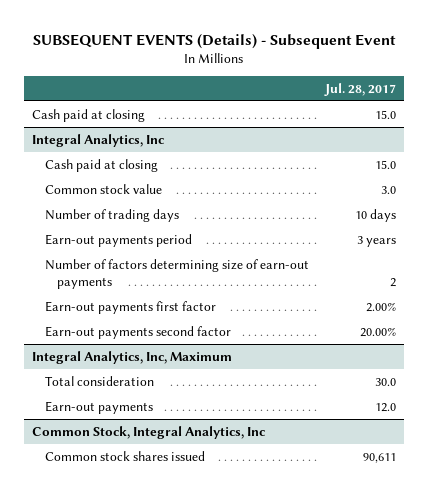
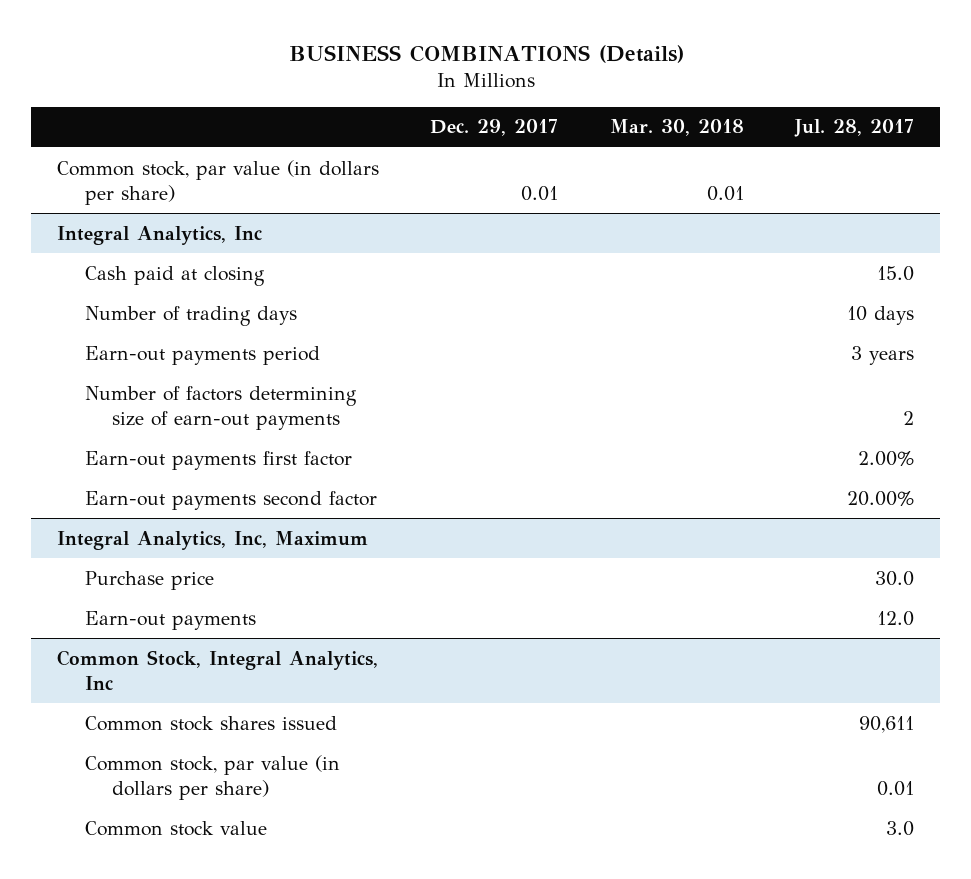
- SUBSEQUENT EVENTS (Details) - Subsequent Event
+ BUSINESS COMBINATIONS (Details)
- | Jul. 28, 2017
+ | Dec. 29, 2017 | Mar. 30, 2018 | Jul. 28, 2017
- Cash paid at closing | 15.0
+ Common stock, par value (in dollars per share) | 0.01 | 0.01 |
@ Integral Analytics, Inc
- Common stock value | 3.0
@ Integral Analytics, Inc, Maximum
- Total consideration | 30.0
+ Purchase price | | | 30.0
@ Common Stock, Integral Analytics, Inc
+ Common stock, par value (in dollars per share) | | | 0.01
+ Common stock value | | | 3.0

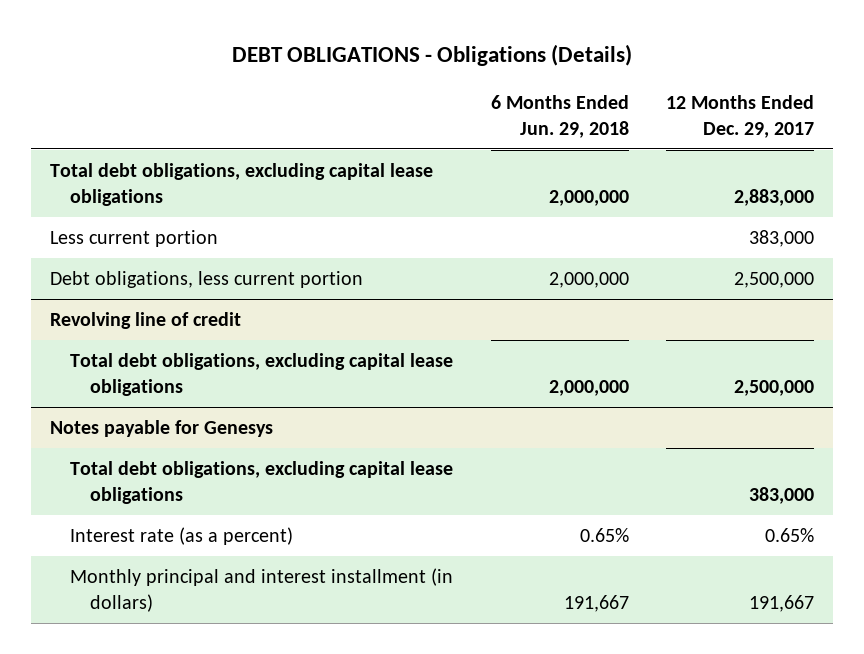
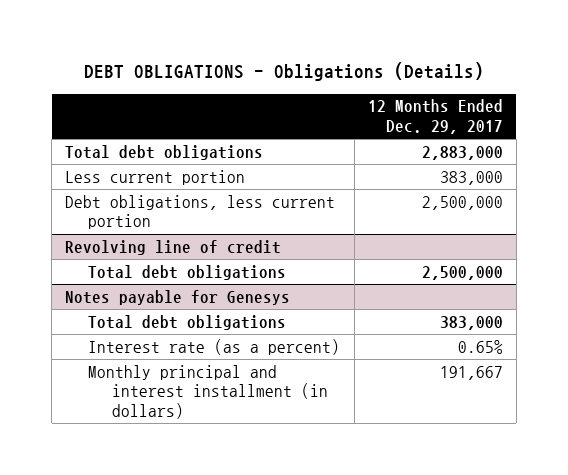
- | 6 Months Ended Jun. 29, 2018 | 12 Months Ended Dec. 29, 2017
+ | 12 Months Ended Dec. 29, 2017
- Total debt obligations, excluding capital lease obligations | 2,000,000 | 2,883,000
+ Total debt obligations | 2,883,000
@ Revolving line of credit
- Total debt obligations, excluding capital lease obligations | 2,000,000 | 2,500,000
+ Total debt obligations | 2,500,000
@ Notes payable for Genesys
- Total debt obligations, excluding capital lease obligations | | 383,000
+ Total debt obligations | 383,000

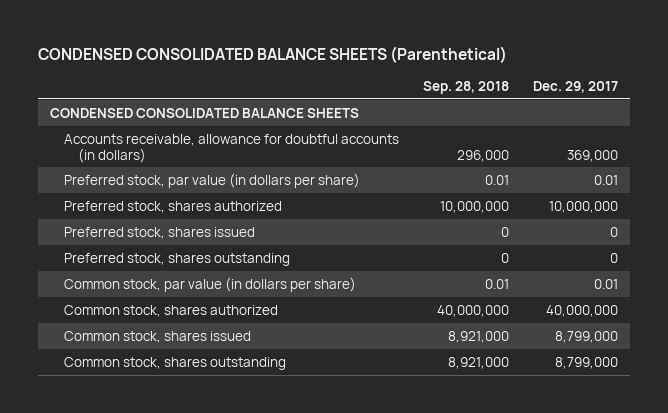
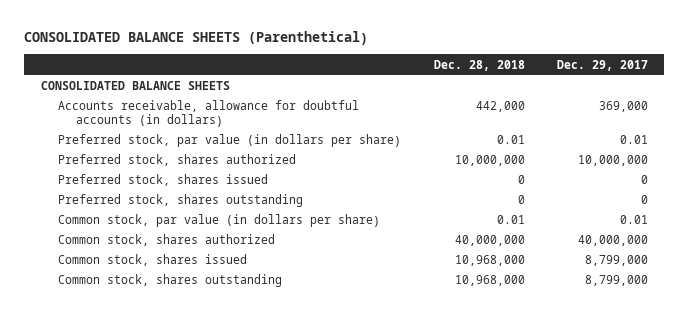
- CONDENSED CONSOLIDATED BALANCE SHEETS (Parenthetical)
+ CONSOLIDATED BALANCE SHEETS (Parenthetical)
- | Sep. 28, 2018 | Dec. 29, 2017
+ | Dec. 28, 2018 | Dec. 29, 2017
- CONDENSED CONSOLIDATED BALANCE SHEETS
+ CONSOLIDATED BALANCE SHEETS

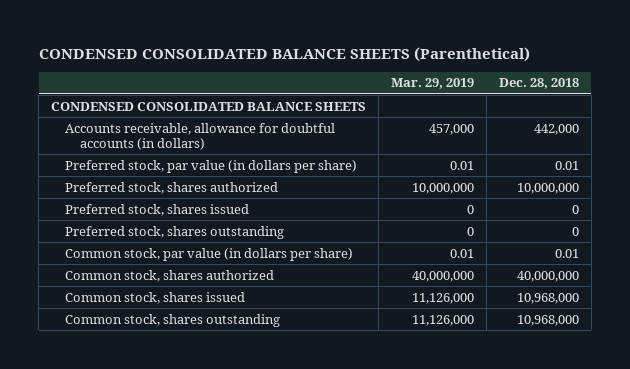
- CONSOLIDATED BALANCE SHEETS (Parenthetical)
+ CONDENSED CONSOLIDATED BALANCE SHEETS (Parenthetical)
- | Dec. 28, 2018 | Dec. 29, 2017
+ | Mar. 29, 2019 | Dec. 28, 2018
- CONSOLIDATED BALANCE SHEETS
+ CONDENSED CONSOLIDATED BALANCE SHEETS

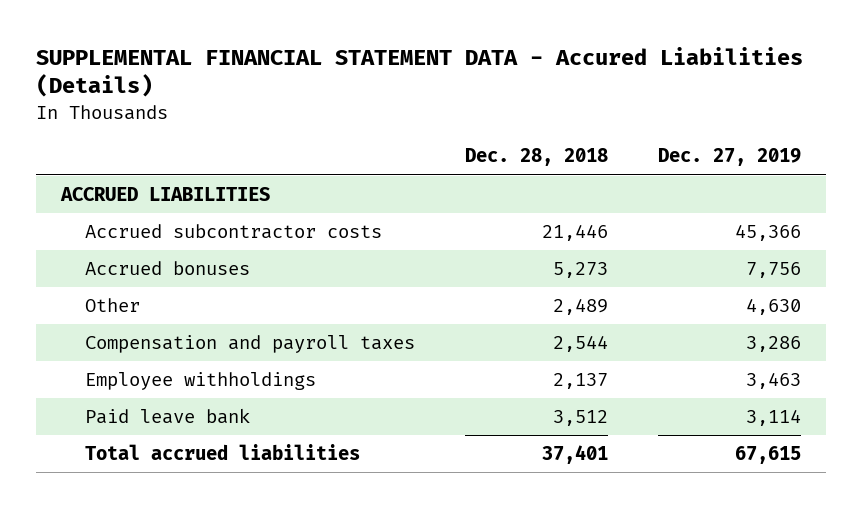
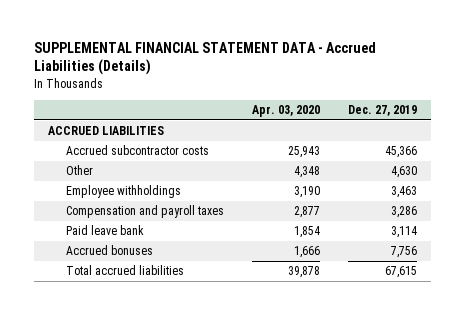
- SUPPLEMENTAL FINANCIAL STATEMENT DATA - Accured Liabilities (Details)
+ SUPPLEMENTAL FINANCIAL STATEMENT DATA - Accrued Liabilities (Details)
- | Dec. 28, 2018 | Dec. 27, 2019
+ | Apr. 03, 2020 | Dec. 27, 2019
moved down: Compensation and payroll taxes | 2,877 | 3,286
moved down: Accrued bonuses | 1,666 | 7,756

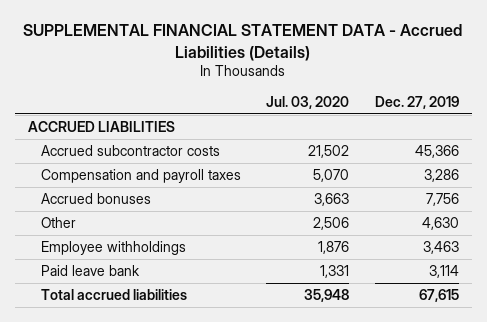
- | Apr. 03, 2020 | Dec. 27, 2019
+ | Jul. 03, 2020 | Dec. 27, 2019
moved up: Compensation and payroll taxes | 5,070 | 3,286
moved up: Accrued bonuses | 3,663 | 7,756

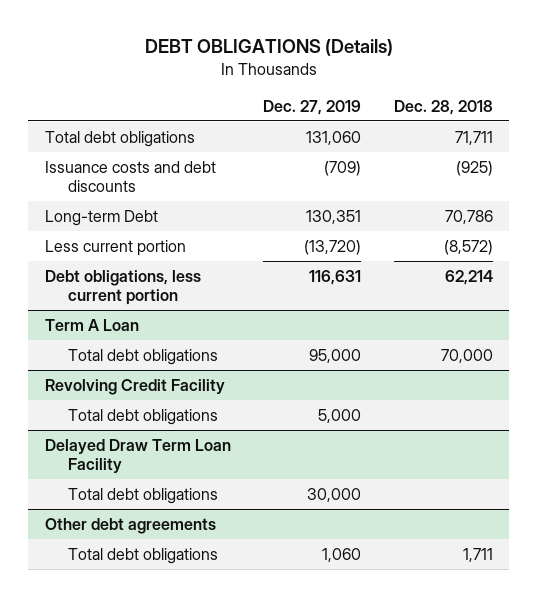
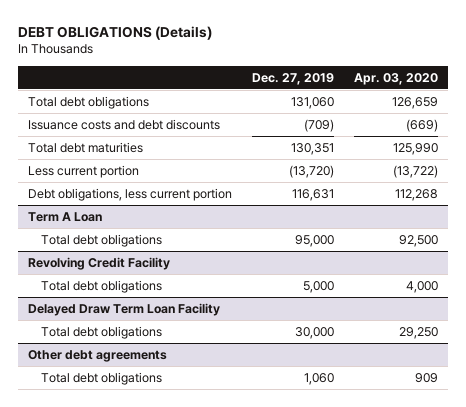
- | Dec. 27, 2019 | Dec. 28, 2018
+ | Dec. 27, 2019 | Apr. 03, 2020
- Long-term Debt | 130,351 | 70,786
+ Total debt maturities | 130,351 | 125,990

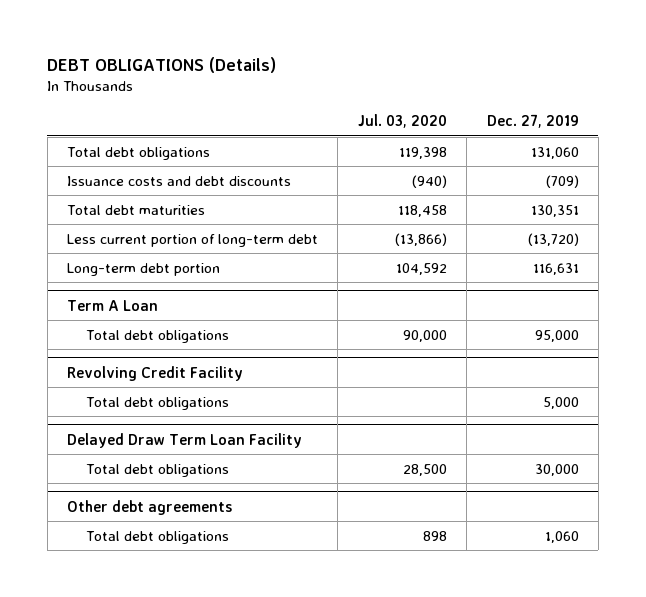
- | Dec. 27, 2019 | Apr. 03, 2020
+ | Jul. 03, 2020 | Dec. 27, 2019
- Less current portion | (13,720) | (13,722)
- Debt obligations, less current portion | 116,631 | 112,268
+ Less current portion of long-term debt | (13,866) | (13,720)
+ Long-term debt portion | 104,592 | 116,631

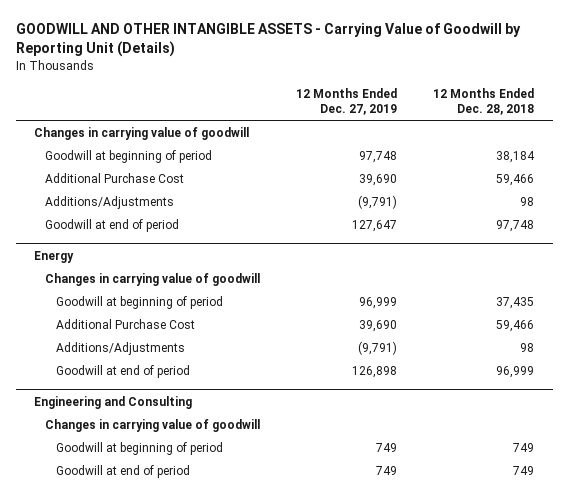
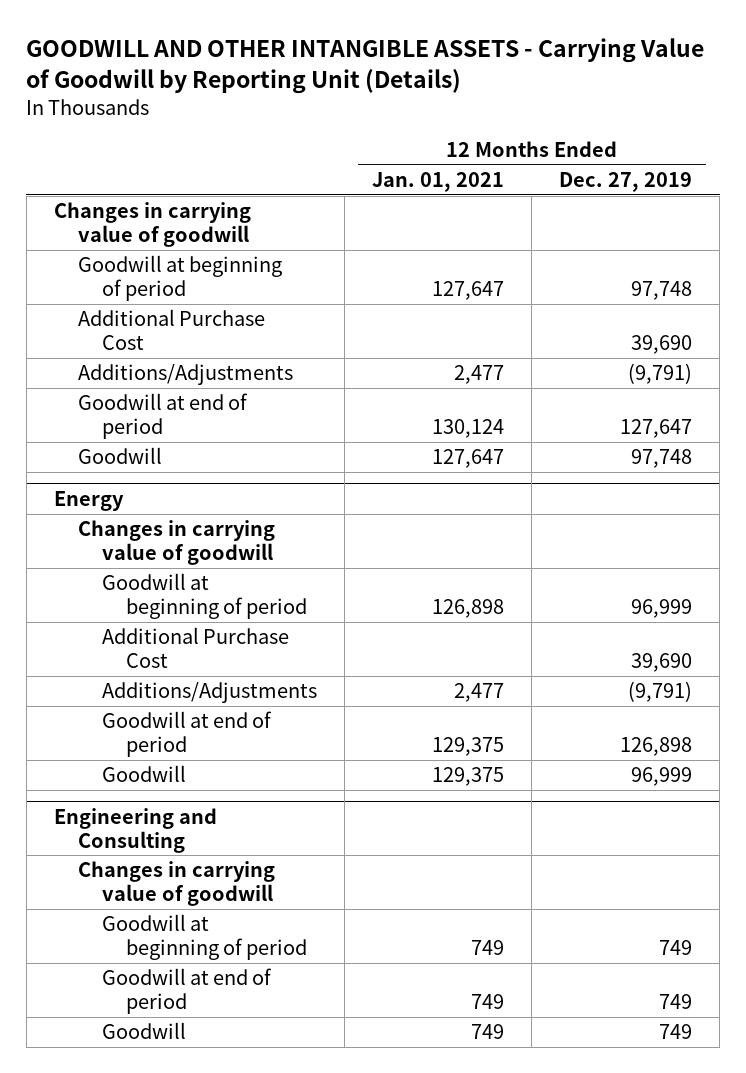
- | 12 Months Ended Dec. 27, 2019 | 12 Months Ended Dec. 28, 2018
+ | 12 Months Ended Jan. 01, 2021 | 12 Months Ended Dec. 27, 2019
+ Goodwill | 127,647 | 97,748
@ Energy
+ Goodwill | 129,375 | 96,999
@ Engineering and Consulting
+ Goodwill | 749 | 749

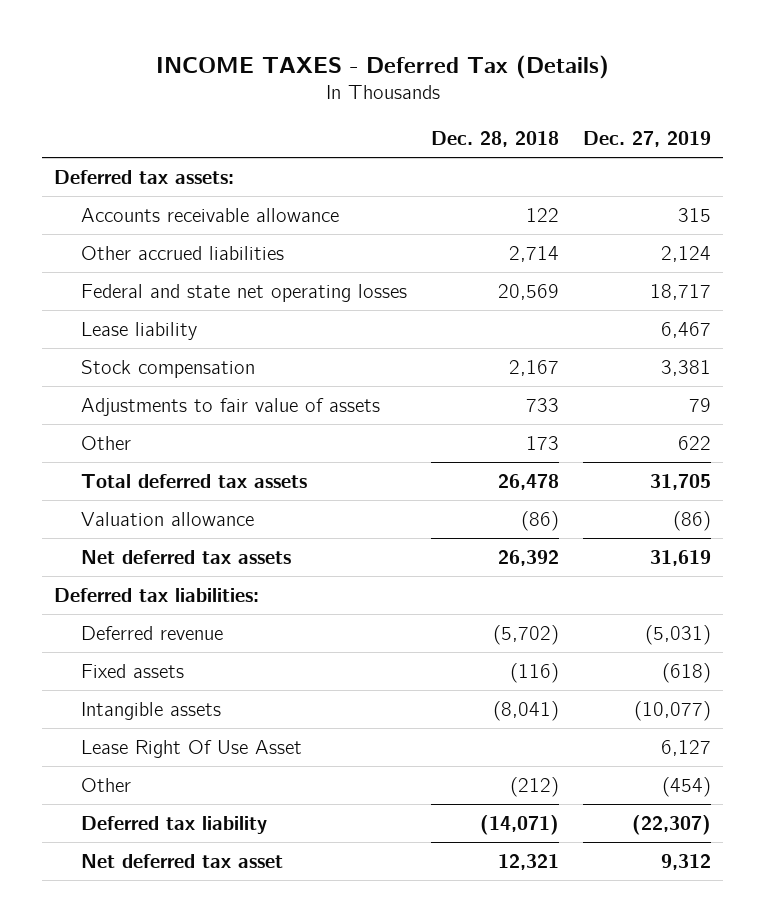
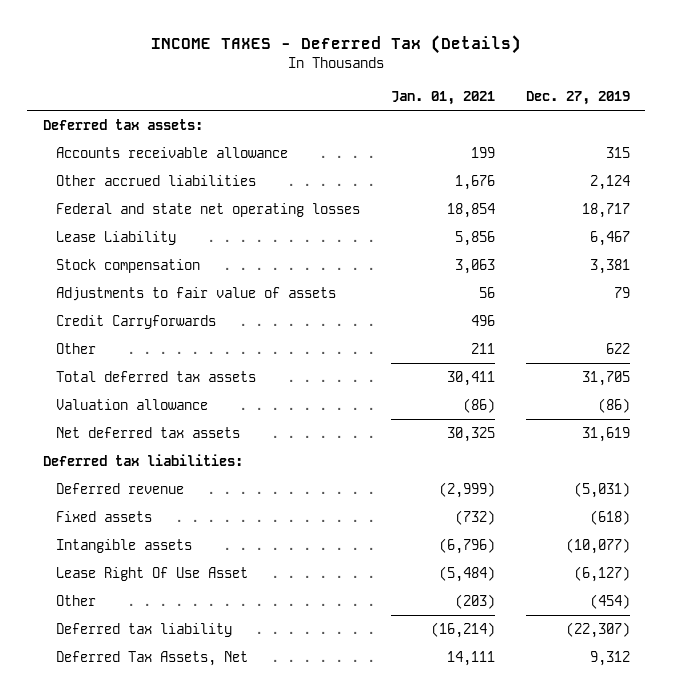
- | Dec. 28, 2018 | Dec. 27, 2019
+ | Jan. 01, 2021 | Dec. 27, 2019
- Lease liability | | 6,467
+ Lease Liability | 5,856 | 6,467
+ Credit Carryforwards | 496 |
- Lease Right Of Use Asset | | 6,127
+ Lease Right Of Use Asset | (5,484) | (6,127)
- Net deferred tax asset | 12,321 | 9,312
+ Deferred Tax Assets, Net | 14,111 | 9,312

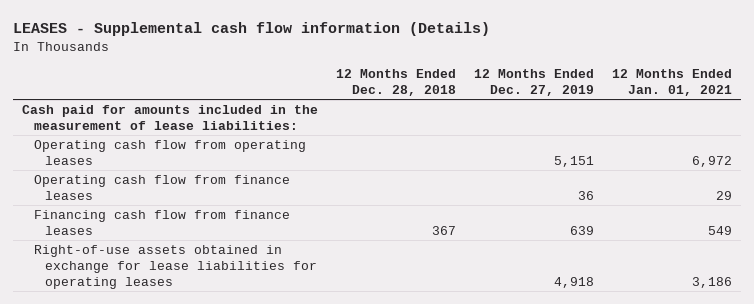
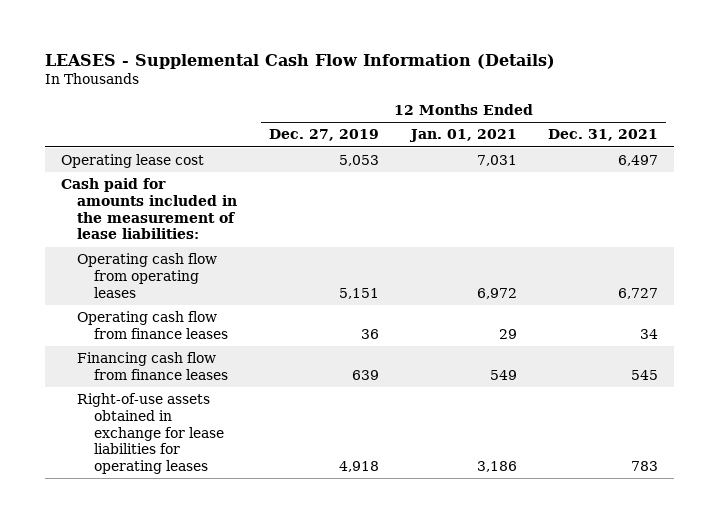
- LEASES - Supplemental cash flow information (Details)
+ LEASES - Supplemental Cash Flow Information (Details)
- | 12 Months Ended Dec. 28, 2018 | 12 Months Ended Dec. 27, 2019 | 12 Months Ended Jan. 01, 2021
+ | 12 Months Ended Dec. 27, 2019 | 12 Months Ended Jan. 01, 2021 | 12 Months Ended Dec. 31, 2021
+ Operating lease cost | 5,053 | 7,031 | 6,497

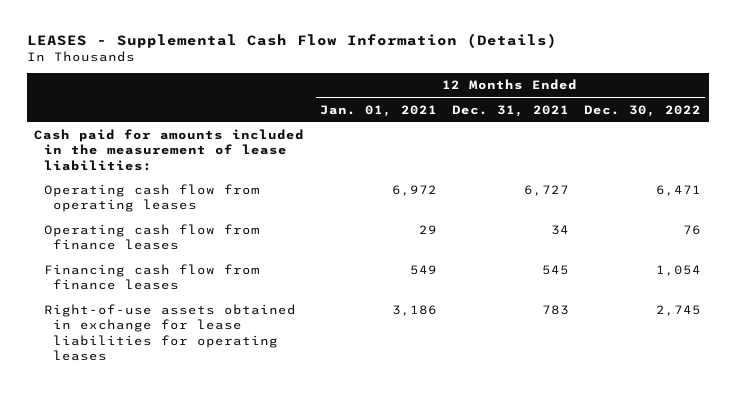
- | 12 Months Ended Dec. 27, 2019 | 12 Months Ended Jan. 01, 2021 | 12 Months Ended Dec. 31, 2021
+ | 12 Months Ended Jan. 01, 2021 | 12 Months Ended Dec. 31, 2021 | 12 Months Ended Dec. 30, 2022
- Operating lease cost | 5,053 | 7,031 | 6,497

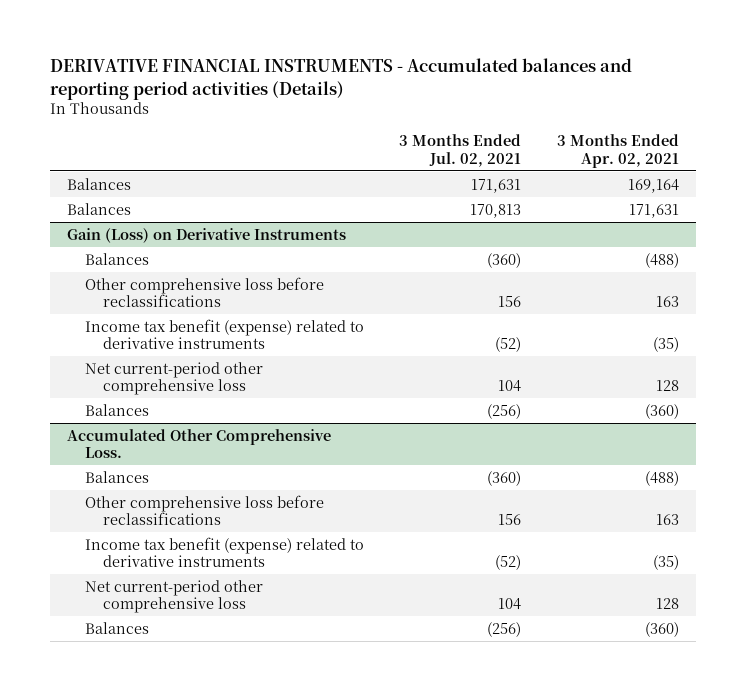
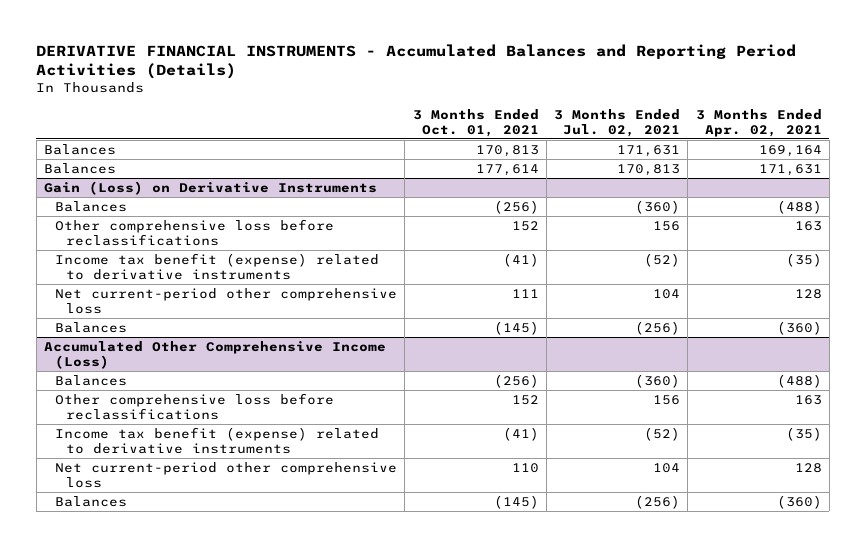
- DERIVATIVE FINANCIAL INSTRUMENTS - Accumulated balances and reporting period activities (Details)
+ DERIVATIVE FINANCIAL INSTRUMENTS - Accumulated Balances and Reporting Period Activities (Details)
- | 3 Months Ended Jul. 02, 2021 | 3 Months Ended Apr. 02, 2021
+ | 3 Months Ended Oct. 01, 2021 | 3 Months Ended Jul. 02, 2021 | 3 Months Ended Apr. 02, 2021
- Accumulated Other Comprehensive Loss.
+ Accumulated Other Comprehensive Income (Loss)

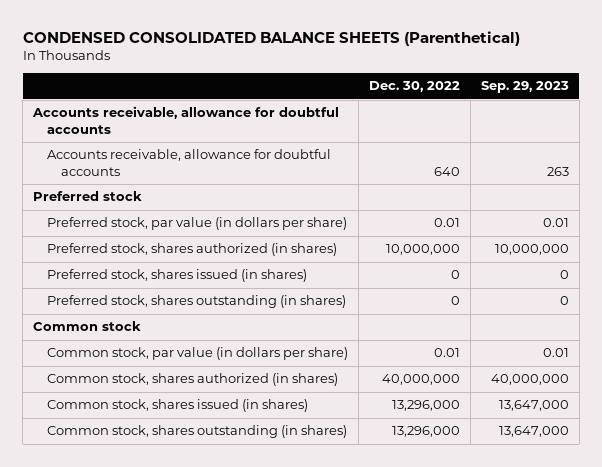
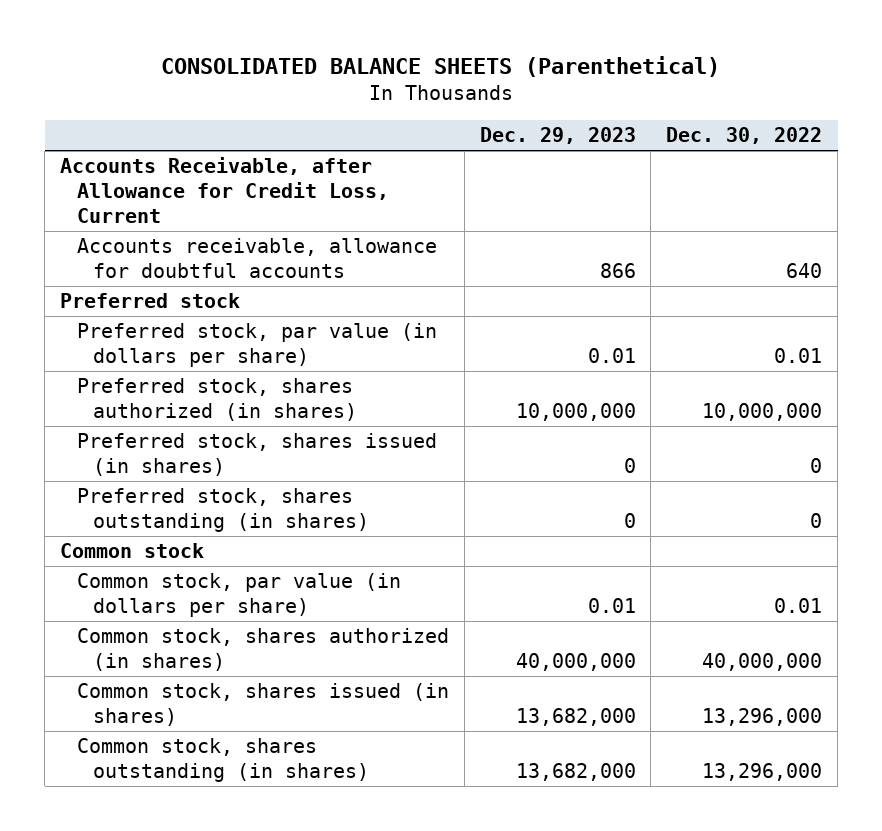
- CONDENSED CONSOLIDATED BALANCE SHEETS (Parenthetical)
+ CONSOLIDATED BALANCE SHEETS (Parenthetical)
- | Dec. 30, 2022 | Sep. 29, 2023
+ | Dec. 29, 2023 | Dec. 30, 2022
- Accounts receivable, allowance for doubtful accounts
+ Accounts Receivable, after Allowance for Credit Loss, Current

